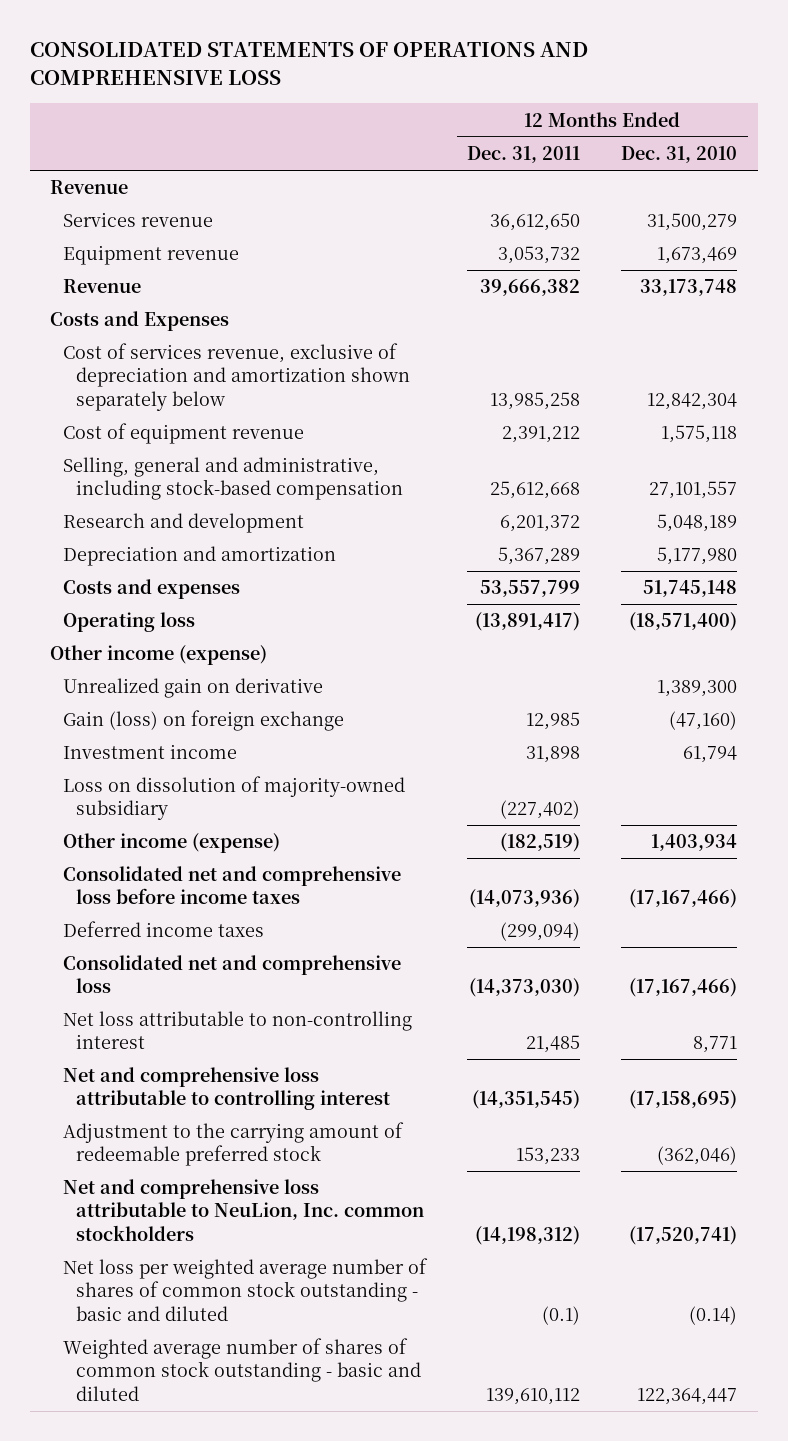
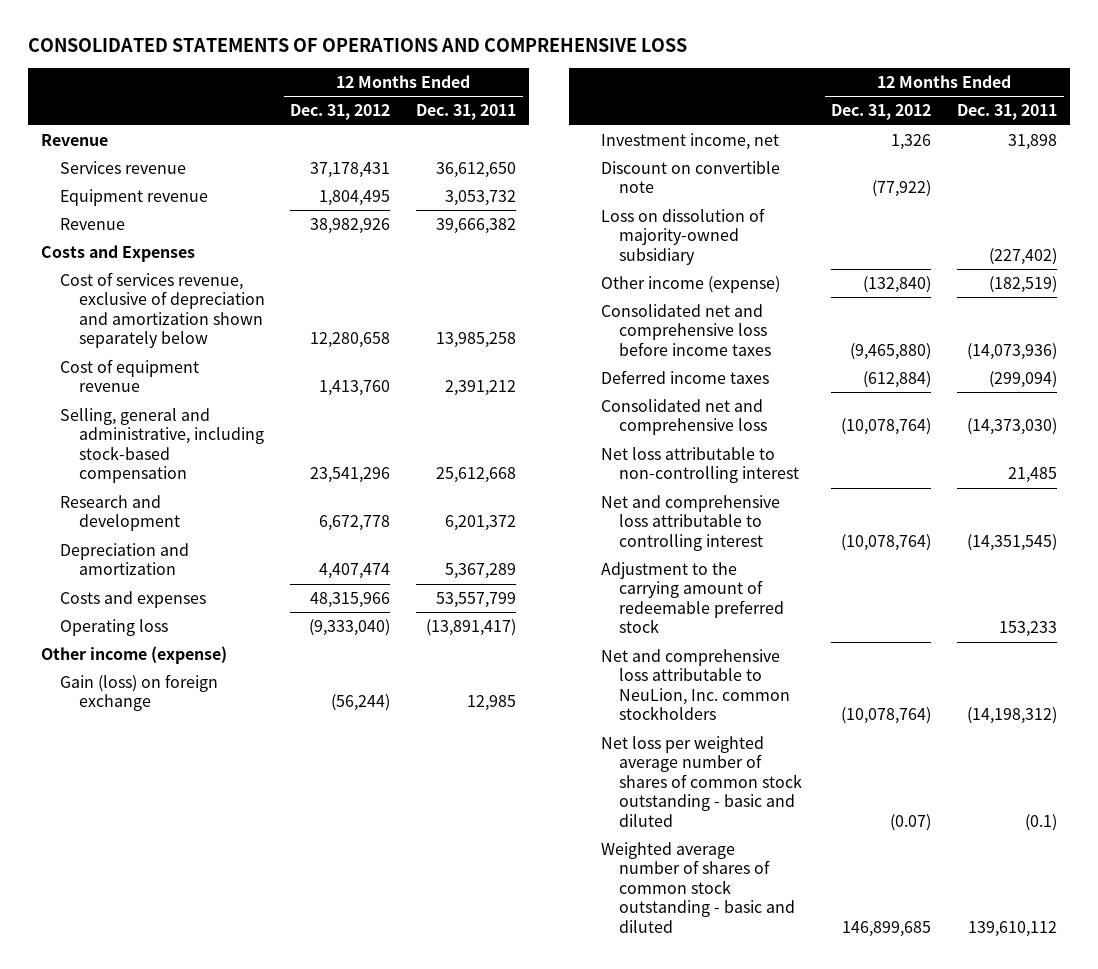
- | 12 Months Ended Dec. 31, 2011 | 12 Months Ended Dec. 31, 2010
+ | 12 Months Ended Dec. 31, 2012 | 12 Months Ended Dec. 31, 2011
- Unrealized gain on derivative | | 1,389,300
- Investment income | 31,898 | 61,794
+ Investment income, net | 1,326 | 31,898
+ Discount on convertible note | (77,922) |

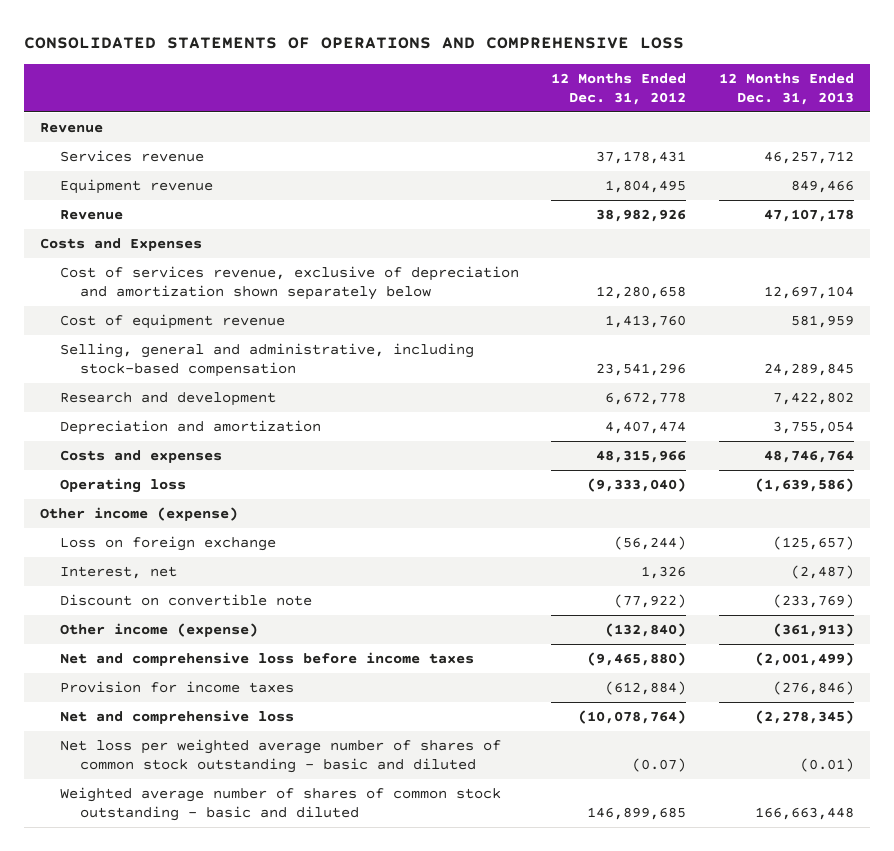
- | 12 Months Ended Dec. 31, 2012 | 12 Months Ended Dec. 31, 2011
+ | 12 Months Ended Dec. 31, 2012 | 12 Months Ended Dec. 31, 2013
- Gain (loss) on foreign exchange | (56,244) | 12,985
- Investment income, net | 1,326 | 31,898
+ Loss on foreign exchange | (56,244) | (125,657)
+ Interest, net | 1,326 | (2,487)
- Loss on dissolution of majority-owned subsidiary | | (227,402)
- Consolidated net and comprehensive loss before income taxes | (9,465,880) | (14,073,936)
- Deferred income taxes | (612,884) | (299,094)
- Consolidated net and comprehensive loss | (10,078,764) | (14,373,030)
- Net loss attributable to non-controlling interest | | 21,485
- Net and comprehensive loss attributable to controlling interest | (10,078,764) | (14,351,545)
- Adjustment to the carrying amount of redeemable preferred stock | | 153,233
- Net and comprehensive loss attributable to NeuLion, Inc. common stockholders | (10,078,764) | (14,198,312)
+ Net and comprehensive loss before income taxes | (9,465,880) | (2,001,499)
+ Provision for income taxes | (612,884) | (276,846)
+ Net and comprehensive loss | (10,078,764) | (2,278,345)

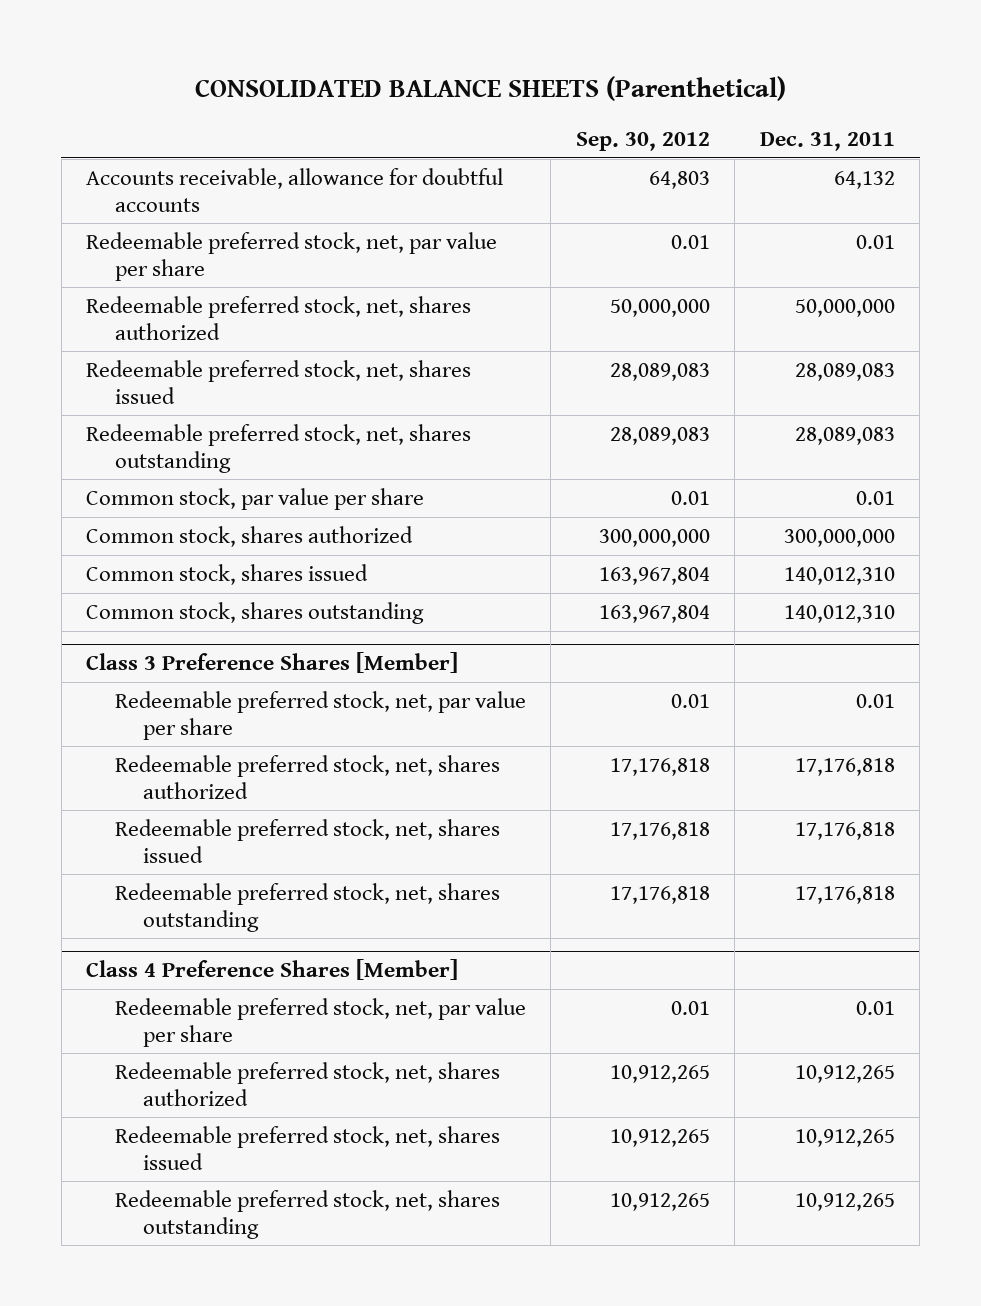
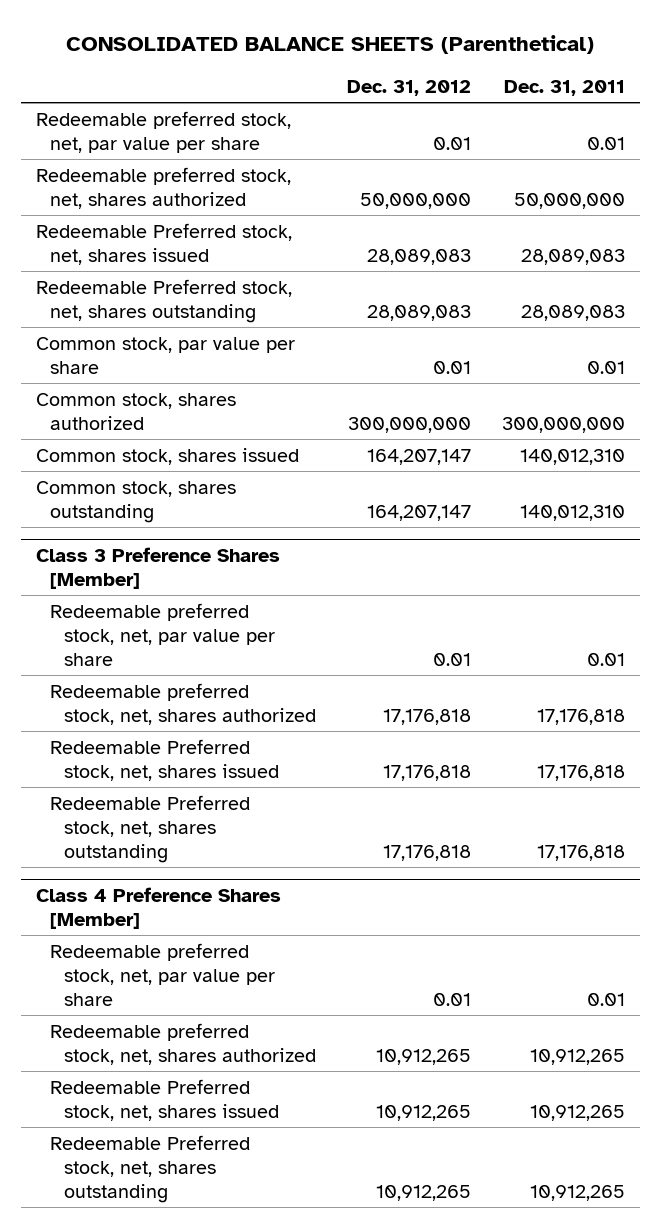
- | Sep. 30, 2012 | Dec. 31, 2011
+ | Dec. 31, 2012 | Dec. 31, 2011
- Accounts receivable, allowance for doubtful accounts | 64,803 | 64,132
- Redeemable preferred stock, net, shares issued | 28,089,083 | 28,089,083
- Redeemable preferred stock, net, shares outstanding | 28,089,083 | 28,089,083
+ Redeemable Preferred stock, net, shares issued | 28,089,083 | 28,089,083
+ Redeemable Preferred stock, net, shares outstanding | 28,089,083 | 28,089,083
@ Class 3 Preference Shares [Member]
- Redeemable preferred stock, net, shares issued | 17,176,818 | 17,176,818
- Redeemable preferred stock, net, shares outstanding | 17,176,818 | 17,176,818
+ Redeemable Preferred stock, net, shares issued | 17,176,818 | 17,176,818
+ Redeemable Preferred stock, net, shares outstanding | 17,176,818 | 17,176,818
@ Class 4 Preference Shares [Member]
- Redeemable preferred stock, net, shares issued | 10,912,265 | 10,912,265
- Redeemable preferred stock, net, shares outstanding | 10,912,265 | 10,912,265
+ Redeemable Preferred stock, net, shares issued | 10,912,265 | 10,912,265
+ Redeemable Preferred stock, net, shares outstanding | 10,912,265 | 10,912,265

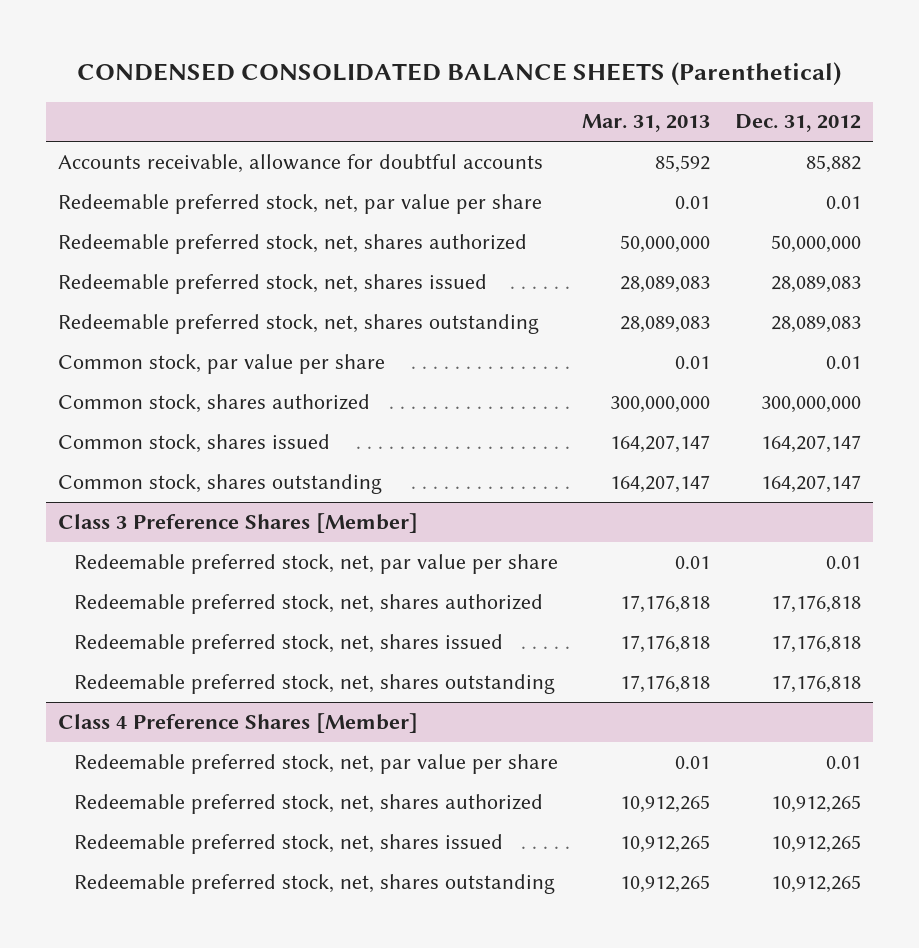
- CONSOLIDATED BALANCE SHEETS (Parenthetical)
+ CONDENSED CONSOLIDATED BALANCE SHEETS (Parenthetical)
- | Dec. 31, 2012 | Dec. 31, 2011
+ | Mar. 31, 2013 | Dec. 31, 2012
+ Accounts receivable, allowance for doubtful accounts | 85,592 | 85,882
- Redeemable Preferred stock, net, shares issued | 28,089,083 | 28,089,083
- Redeemable Preferred stock, net, shares outstanding | 28,089,083 | 28,089,083
+ Redeemable preferred stock, net, shares issued | 28,089,083 | 28,089,083
+ Redeemable preferred stock, net, shares outstanding | 28,089,083 | 28,089,083
@ Class 3 Preference Shares [Member]
- Redeemable Preferred stock, net, shares issued | 17,176,818 | 17,176,818
- Redeemable Preferred stock, net, shares outstanding | 17,176,818 | 17,176,818
+ Redeemable preferred stock, net, shares issued | 17,176,818 | 17,176,818
+ Redeemable preferred stock, net, shares outstanding | 17,176,818 | 17,176,818
@ Class 4 Preference Shares [Member]
- Redeemable Preferred stock, net, shares issued | 10,912,265 | 10,912,265
- Redeemable Preferred stock, net, shares outstanding | 10,912,265 | 10,912,265
+ Redeemable preferred stock, net, shares issued | 10,912,265 | 10,912,265
+ Redeemable preferred stock, net, shares outstanding | 10,912,265 | 10,912,265

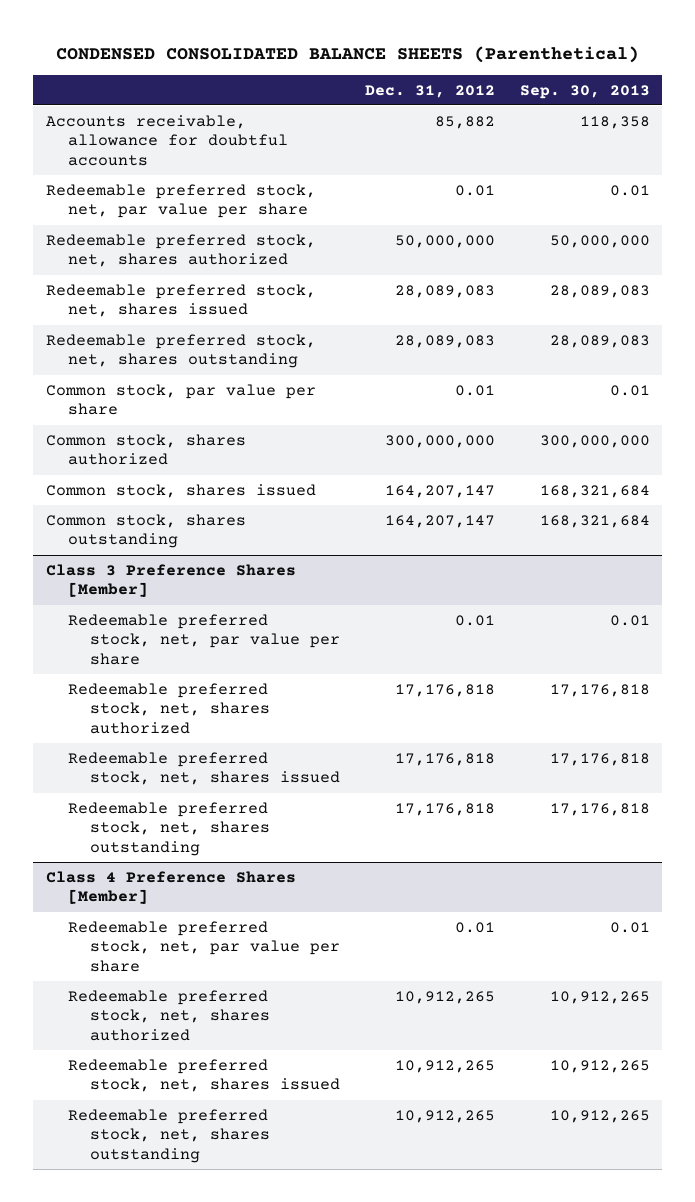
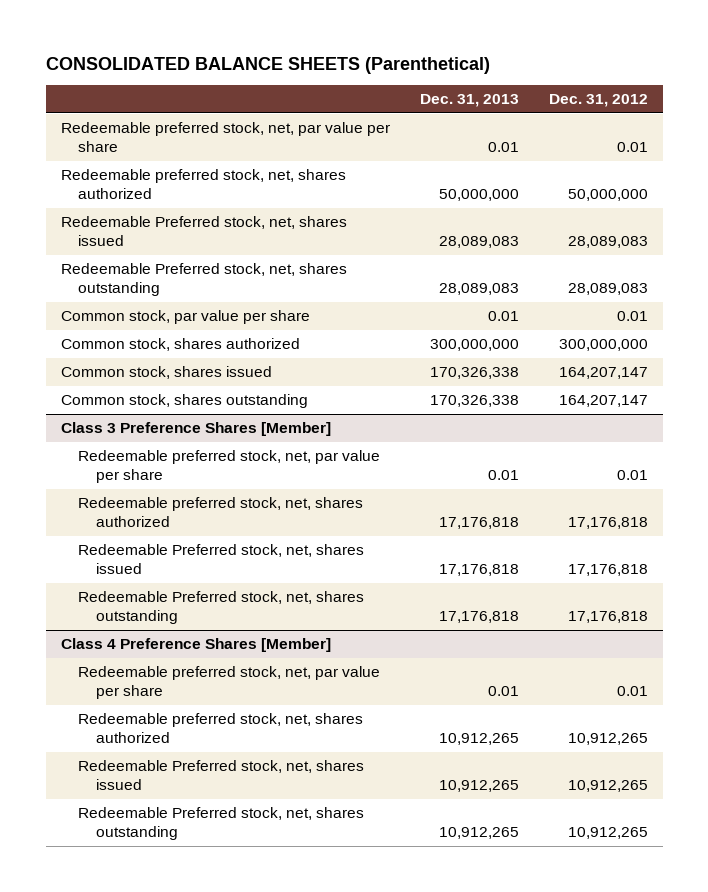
- CONDENSED CONSOLIDATED BALANCE SHEETS (Parenthetical)
+ CONSOLIDATED BALANCE SHEETS (Parenthetical)
- | Dec. 31, 2012 | Sep. 30, 2013
+ | Dec. 31, 2013 | Dec. 31, 2012
- Accounts receivable, allowance for doubtful accounts | 85,882 | 118,358
- Redeemable preferred stock, net, shares issued | 28,089,083 | 28,089,083
- Redeemable preferred stock, net, shares outstanding | 28,089,083 | 28,089,083
+ Redeemable Preferred stock, net, shares issued | 28,089,083 | 28,089,083
+ Redeemable Preferred stock, net, shares outstanding | 28,089,083 | 28,089,083
@ Class 3 Preference Shares [Member]
- Redeemable preferred stock, net, shares issued | 17,176,818 | 17,176,818
- Redeemable preferred stock, net, shares outstanding | 17,176,818 | 17,176,818
+ Redeemable Preferred stock, net, shares issued | 17,176,818 | 17,176,818
+ Redeemable Preferred stock, net, shares outstanding | 17,176,818 | 17,176,818
@ Class 4 Preference Shares [Member]
- Redeemable preferred stock, net, shares issued | 10,912,265 | 10,912,265
- Redeemable preferred stock, net, shares outstanding | 10,912,265 | 10,912,265
+ Redeemable Preferred stock, net, shares issued | 10,912,265 | 10,912,265
+ Redeemable Preferred stock, net, shares outstanding | 10,912,265 | 10,912,265

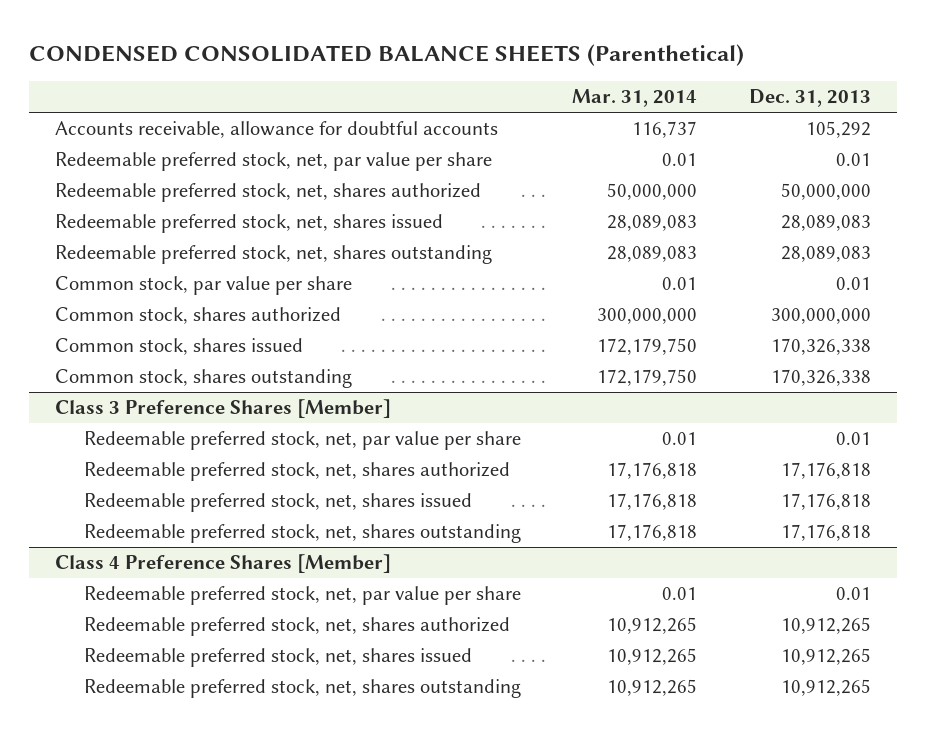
- CONSOLIDATED BALANCE SHEETS (Parenthetical)
+ CONDENSED CONSOLIDATED BALANCE SHEETS (Parenthetical)
- | Dec. 31, 2013 | Dec. 31, 2012
+ | Mar. 31, 2014 | Dec. 31, 2013
+ Accounts receivable, allowance for doubtful accounts | 116,737 | 105,292
- Redeemable Preferred stock, net, shares issued | 28,089,083 | 28,089,083
- Redeemable Preferred stock, net, shares outstanding | 28,089,083 | 28,089,083
+ Redeemable preferred stock, net, shares issued | 28,089,083 | 28,089,083
+ Redeemable preferred stock, net, shares outstanding | 28,089,083 | 28,089,083
@ Class 3 Preference Shares [Member]
- Redeemable Preferred stock, net, shares issued | 17,176,818 | 17,176,818
- Redeemable Preferred stock, net, shares outstanding | 17,176,818 | 17,176,818
+ Redeemable preferred stock, net, shares issued | 17,176,818 | 17,176,818
+ Redeemable preferred stock, net, shares outstanding | 17,176,818 | 17,176,818
@ Class 4 Preference Shares [Member]
- Redeemable Preferred stock, net, shares issued | 10,912,265 | 10,912,265
- Redeemable Preferred stock, net, shares outstanding | 10,912,265 | 10,912,265
+ Redeemable preferred stock, net, shares issued | 10,912,265 | 10,912,265
+ Redeemable preferred stock, net, shares outstanding | 10,912,265 | 10,912,265

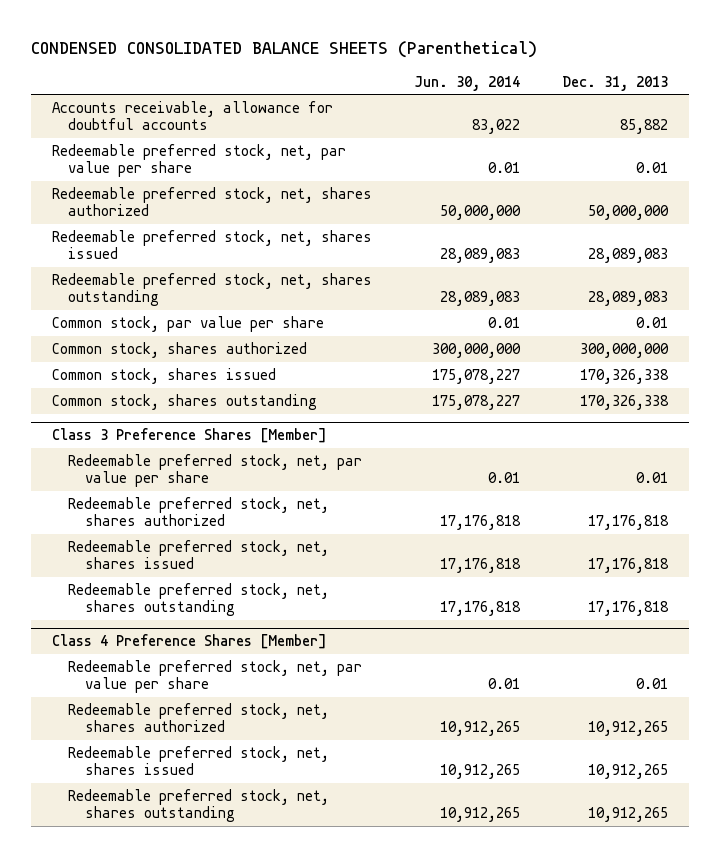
- | Mar. 31, 2014 | Dec. 31, 2013
+ | Jun. 30, 2014 | Dec. 31, 2013
- Accounts receivable, allowance for doubtful accounts | 116,737 | 105,292
+ Accounts receivable, allowance for doubtful accounts | 83,022 | 85,882

